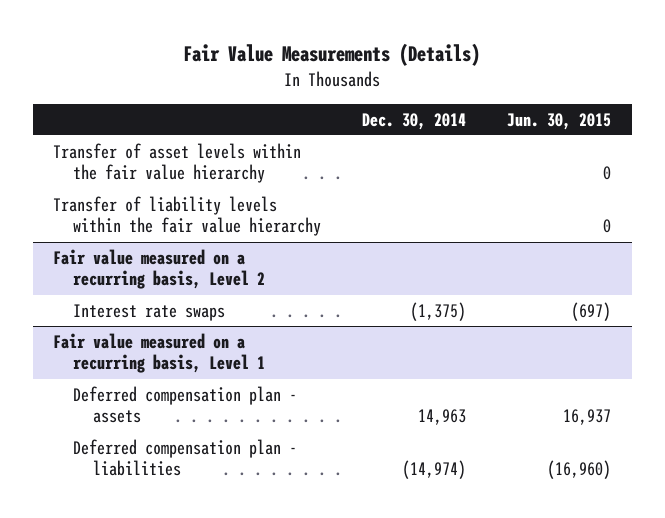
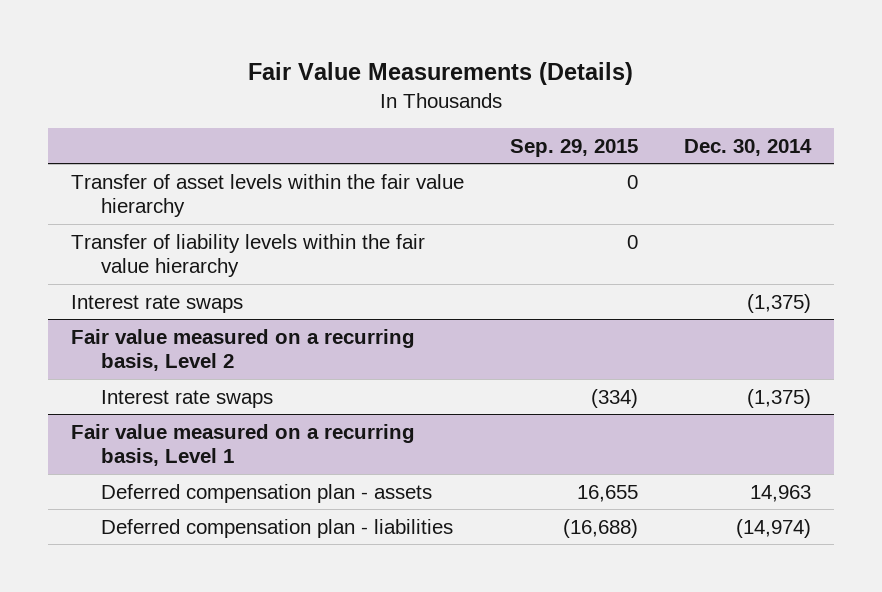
- | Dec. 30, 2014 | Jun. 30, 2015
+ | Sep. 29, 2015 | Dec. 30, 2014
+ Interest rate swaps | | (1,375)

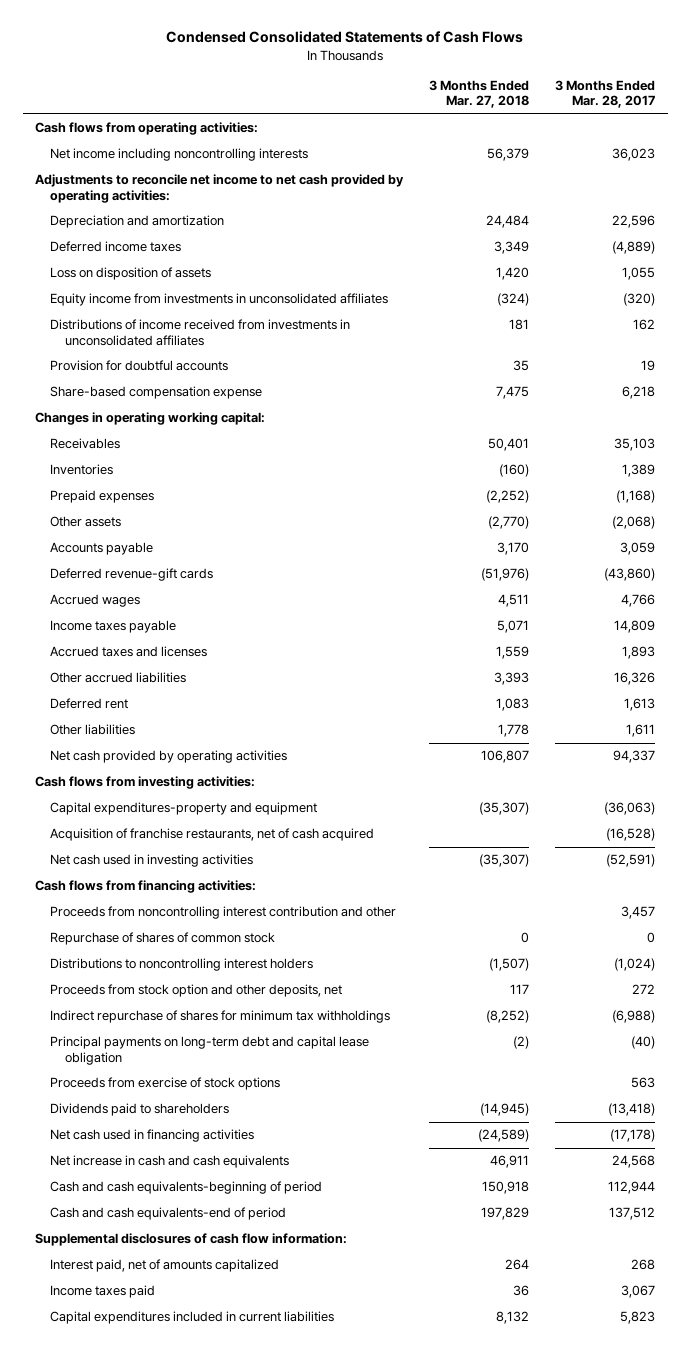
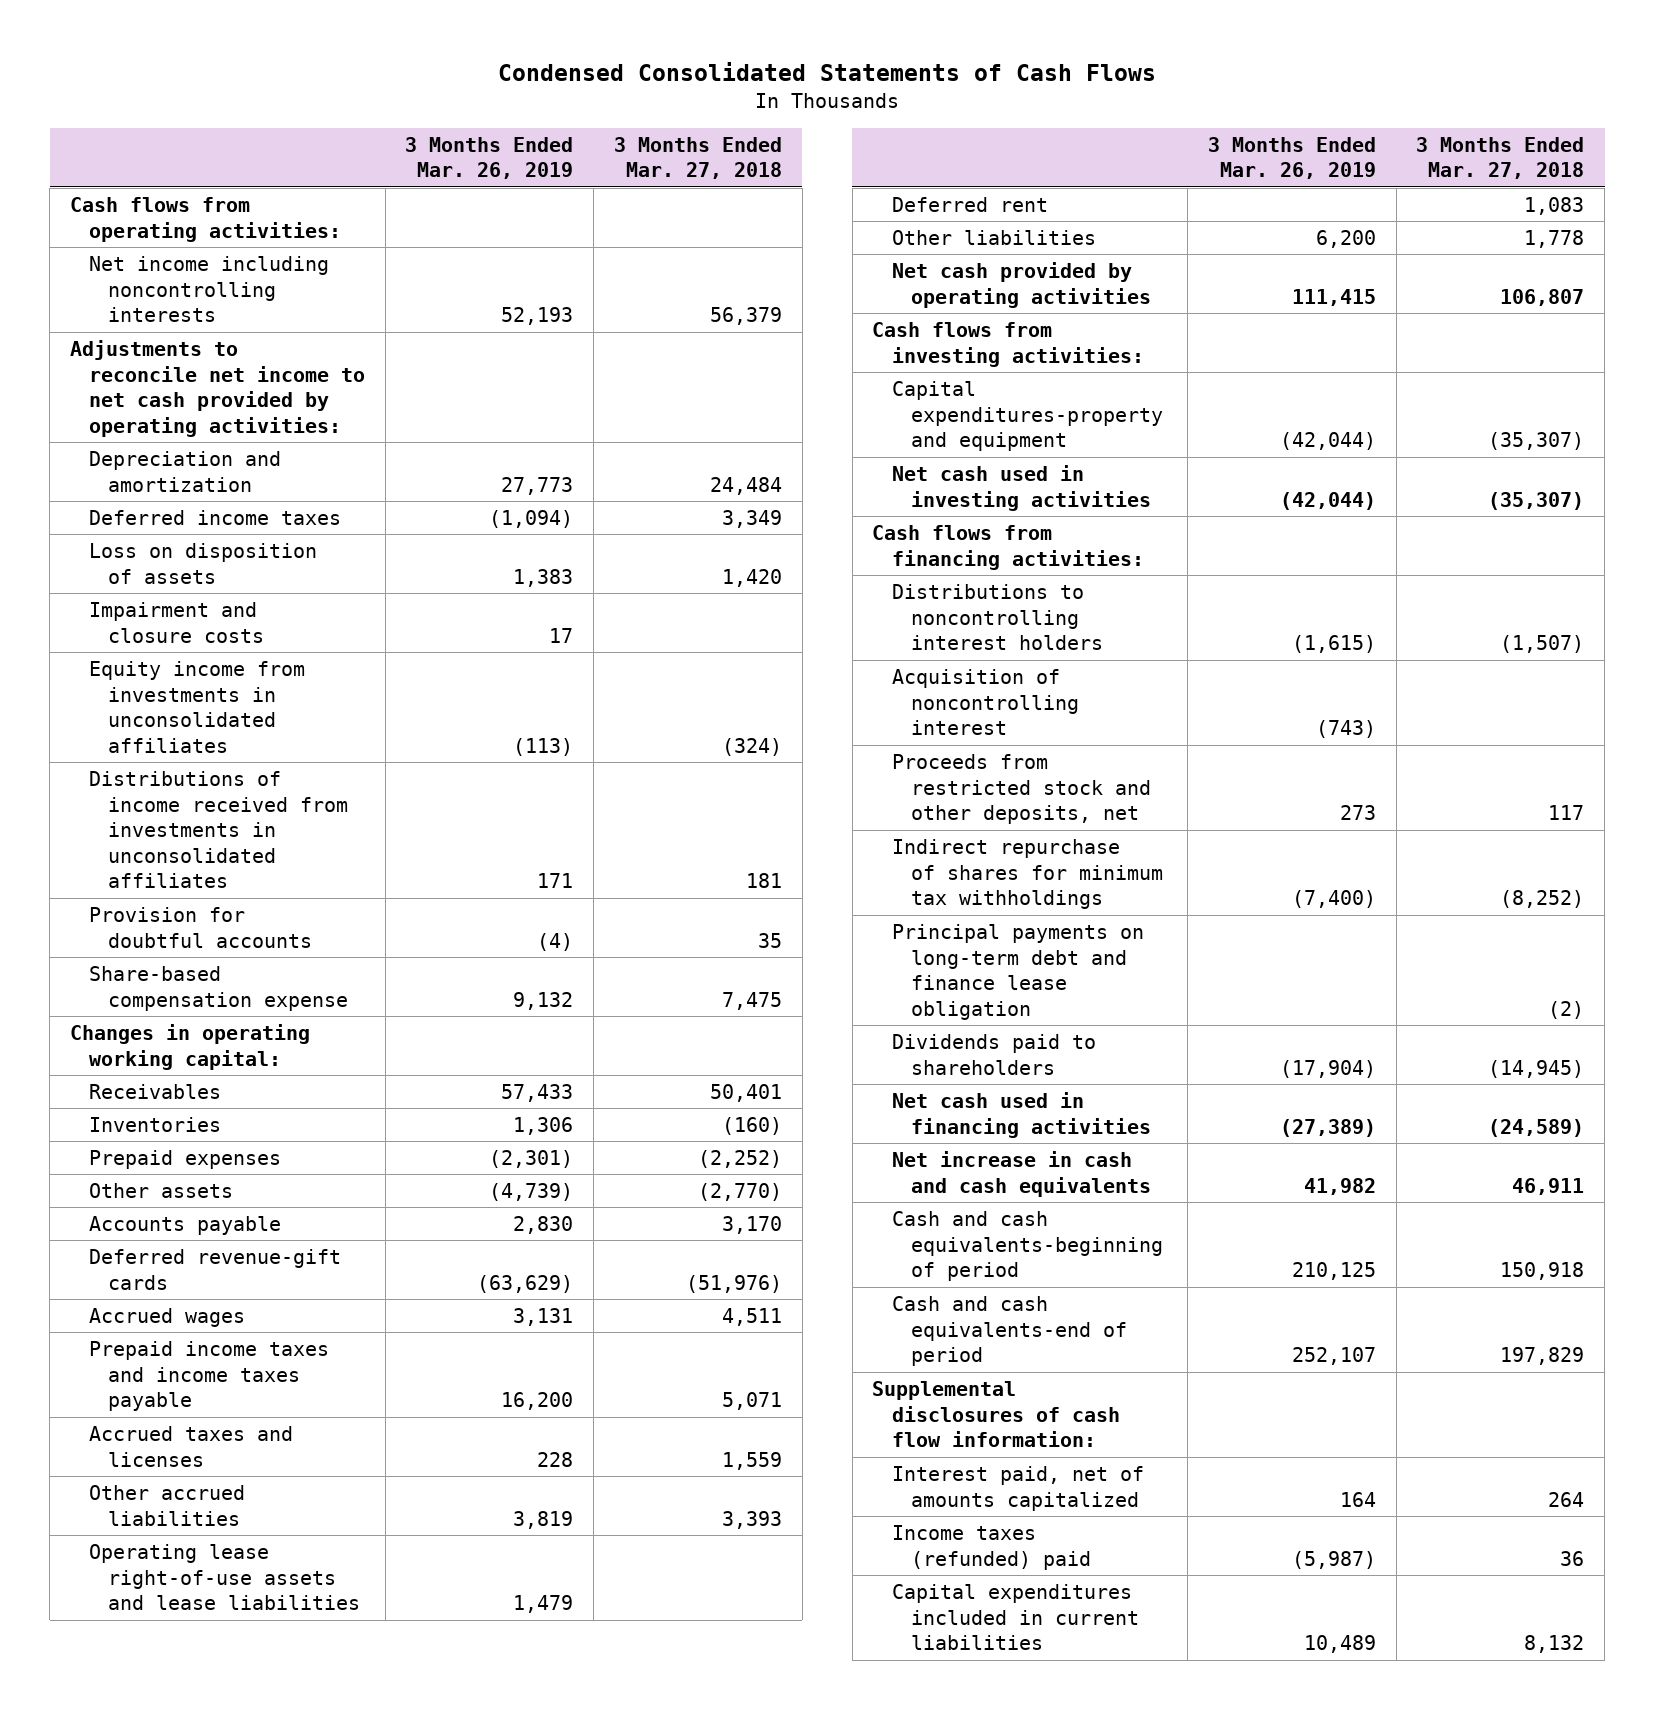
- | 3 Months Ended Mar. 27, 2018 | 3 Months Ended Mar. 28, 2017
+ | 3 Months Ended Mar. 26, 2019 | 3 Months Ended Mar. 27, 2018
+ Impairment and closure costs | 17 |
- Income taxes payable | 5,071 | 14,809
+ Prepaid income taxes and income taxes payable | 16,200 | 5,071
+ Operating lease right-of-use assets and lease liabilities | 1,479 |
- Acquisition of franchise restaurants, net of cash acquired | | (16,528)
- Proceeds from noncontrolling interest contribution and other | | 3,457
- Repurchase of shares of common stock | 0 | 0
- Proceeds from stock option and other deposits, net | 117 | 272
+ Acquisition of noncontrolling interest | (743) |
+ Proceeds from restricted stock and other deposits, net | 273 | 117
- Principal payments on long-term debt and capital lease obligation | (2) | (40)
- Proceeds from exercise of stock options | | 563
+ Principal payments on long-term debt and finance lease obligation | | (2)
- Income taxes paid | 36 | 3,067
+ Income taxes (refunded) paid | (5,987) | 36

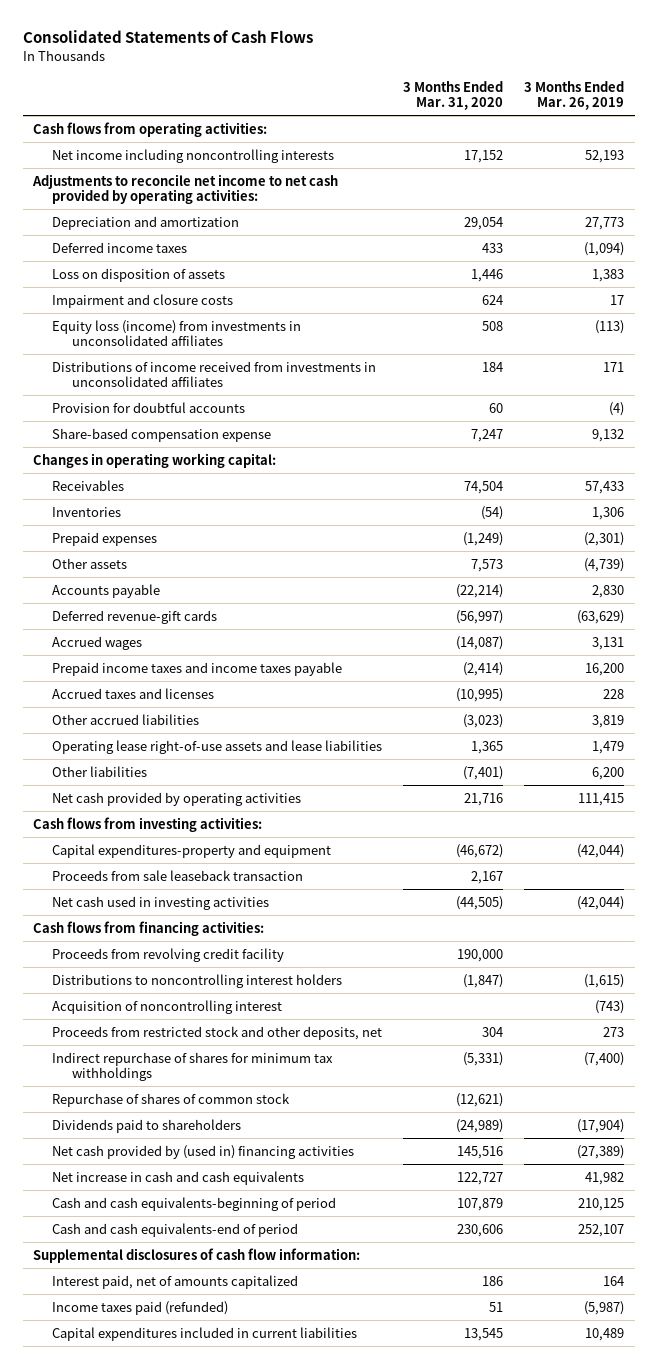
- Condensed Consolidated Statements of Cash Flows
+ Consolidated Statements of Cash Flows
- | 3 Months Ended Mar. 26, 2019 | 3 Months Ended Mar. 27, 2018
+ | 3 Months Ended Mar. 31, 2020 | 3 Months Ended Mar. 26, 2019
- Equity income from investments in unconsolidated affiliates | (113) | (324)
+ Equity loss (income) from investments in unconsolidated affiliates | 508 | (113)
- Deferred rent | | 1,083
+ Proceeds from sale leaseback transaction | 2,167 |
+ Proceeds from revolving credit facility | 190,000 |
- Principal payments on long-term debt and finance lease obligation | | (2)
+ Repurchase of shares of common stock | (12,621) |
- Net cash used in financing activities | (27,389) | (24,589)
+ Net cash provided by (used in) financing activities | 145,516 | (27,389)
- Income taxes (refunded) paid | (5,987) | 36
+ Income taxes paid (refunded) | 51 | (5,987)

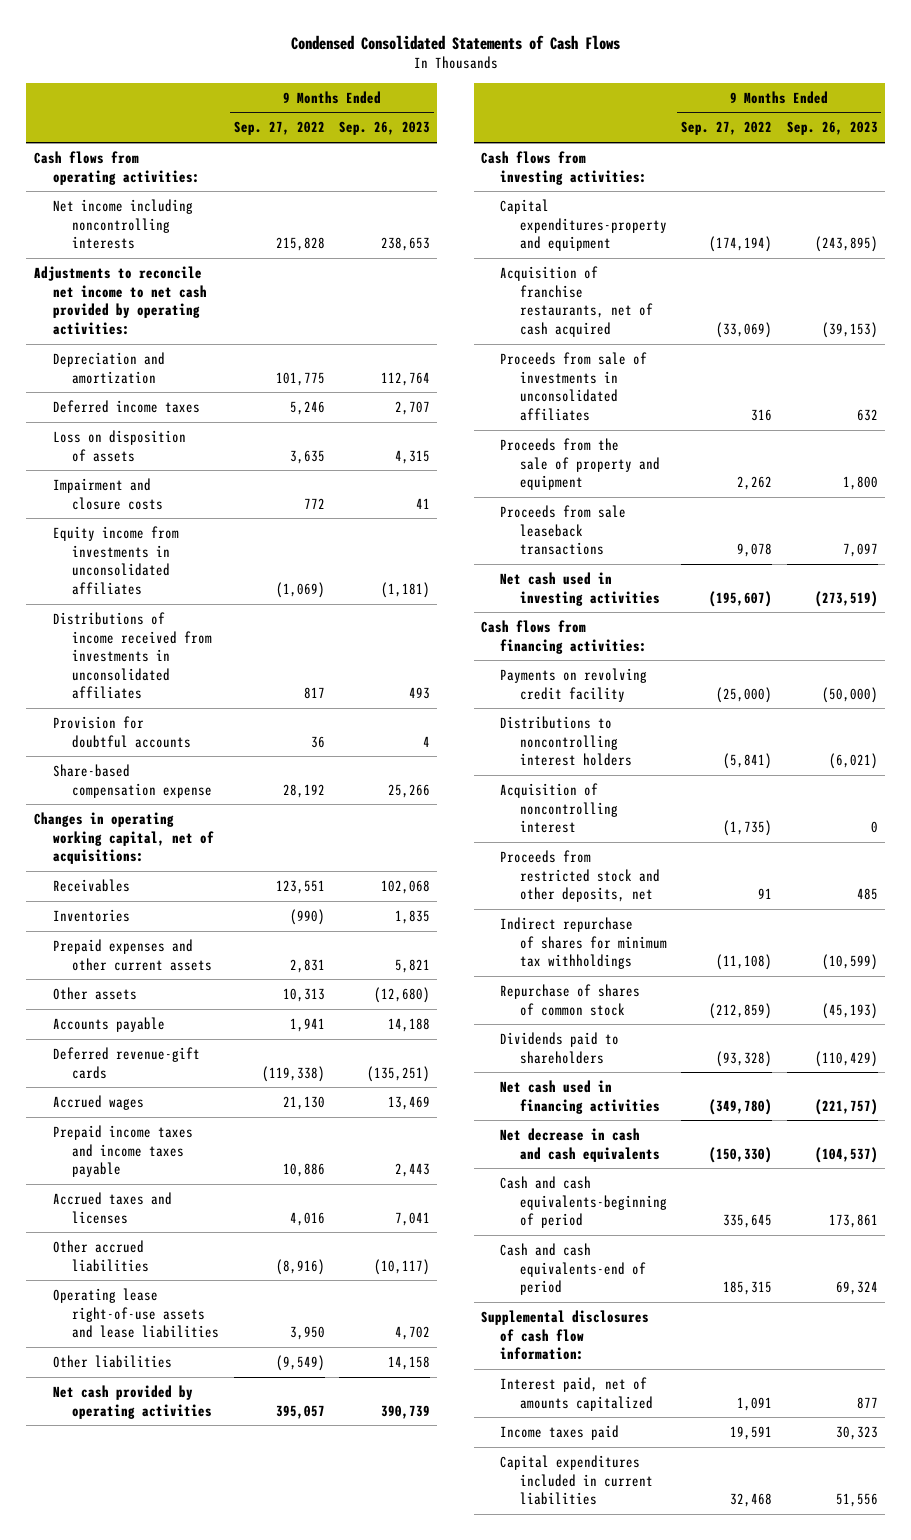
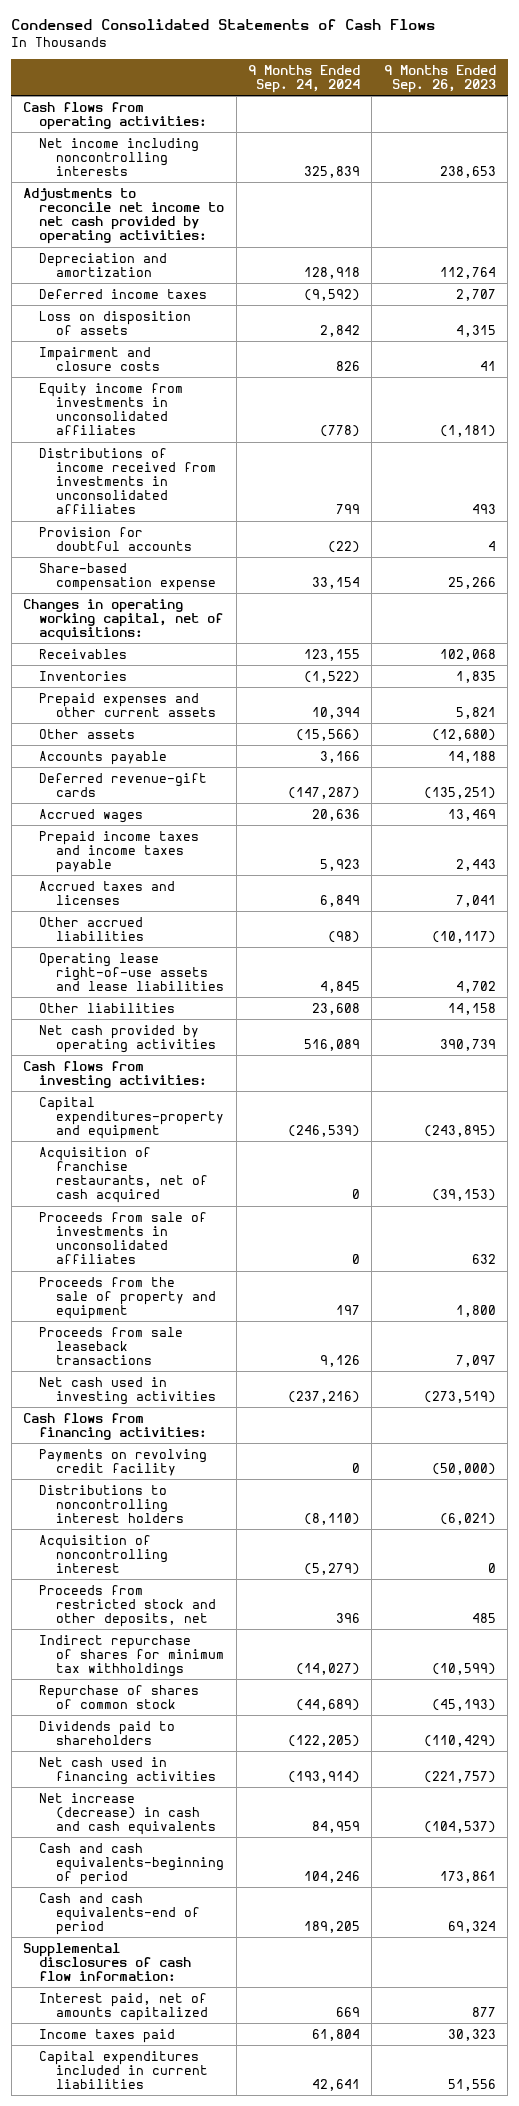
- | 9 Months Ended Sep. 27, 2022 | 9 Months Ended Sep. 26, 2023
+ | 9 Months Ended Sep. 24, 2024 | 9 Months Ended Sep. 26, 2023
- Net decrease in cash and cash equivalents | (150,330) | (104,537)
+ Net increase (decrease) in cash and cash equivalents | 84,959 | (104,537)

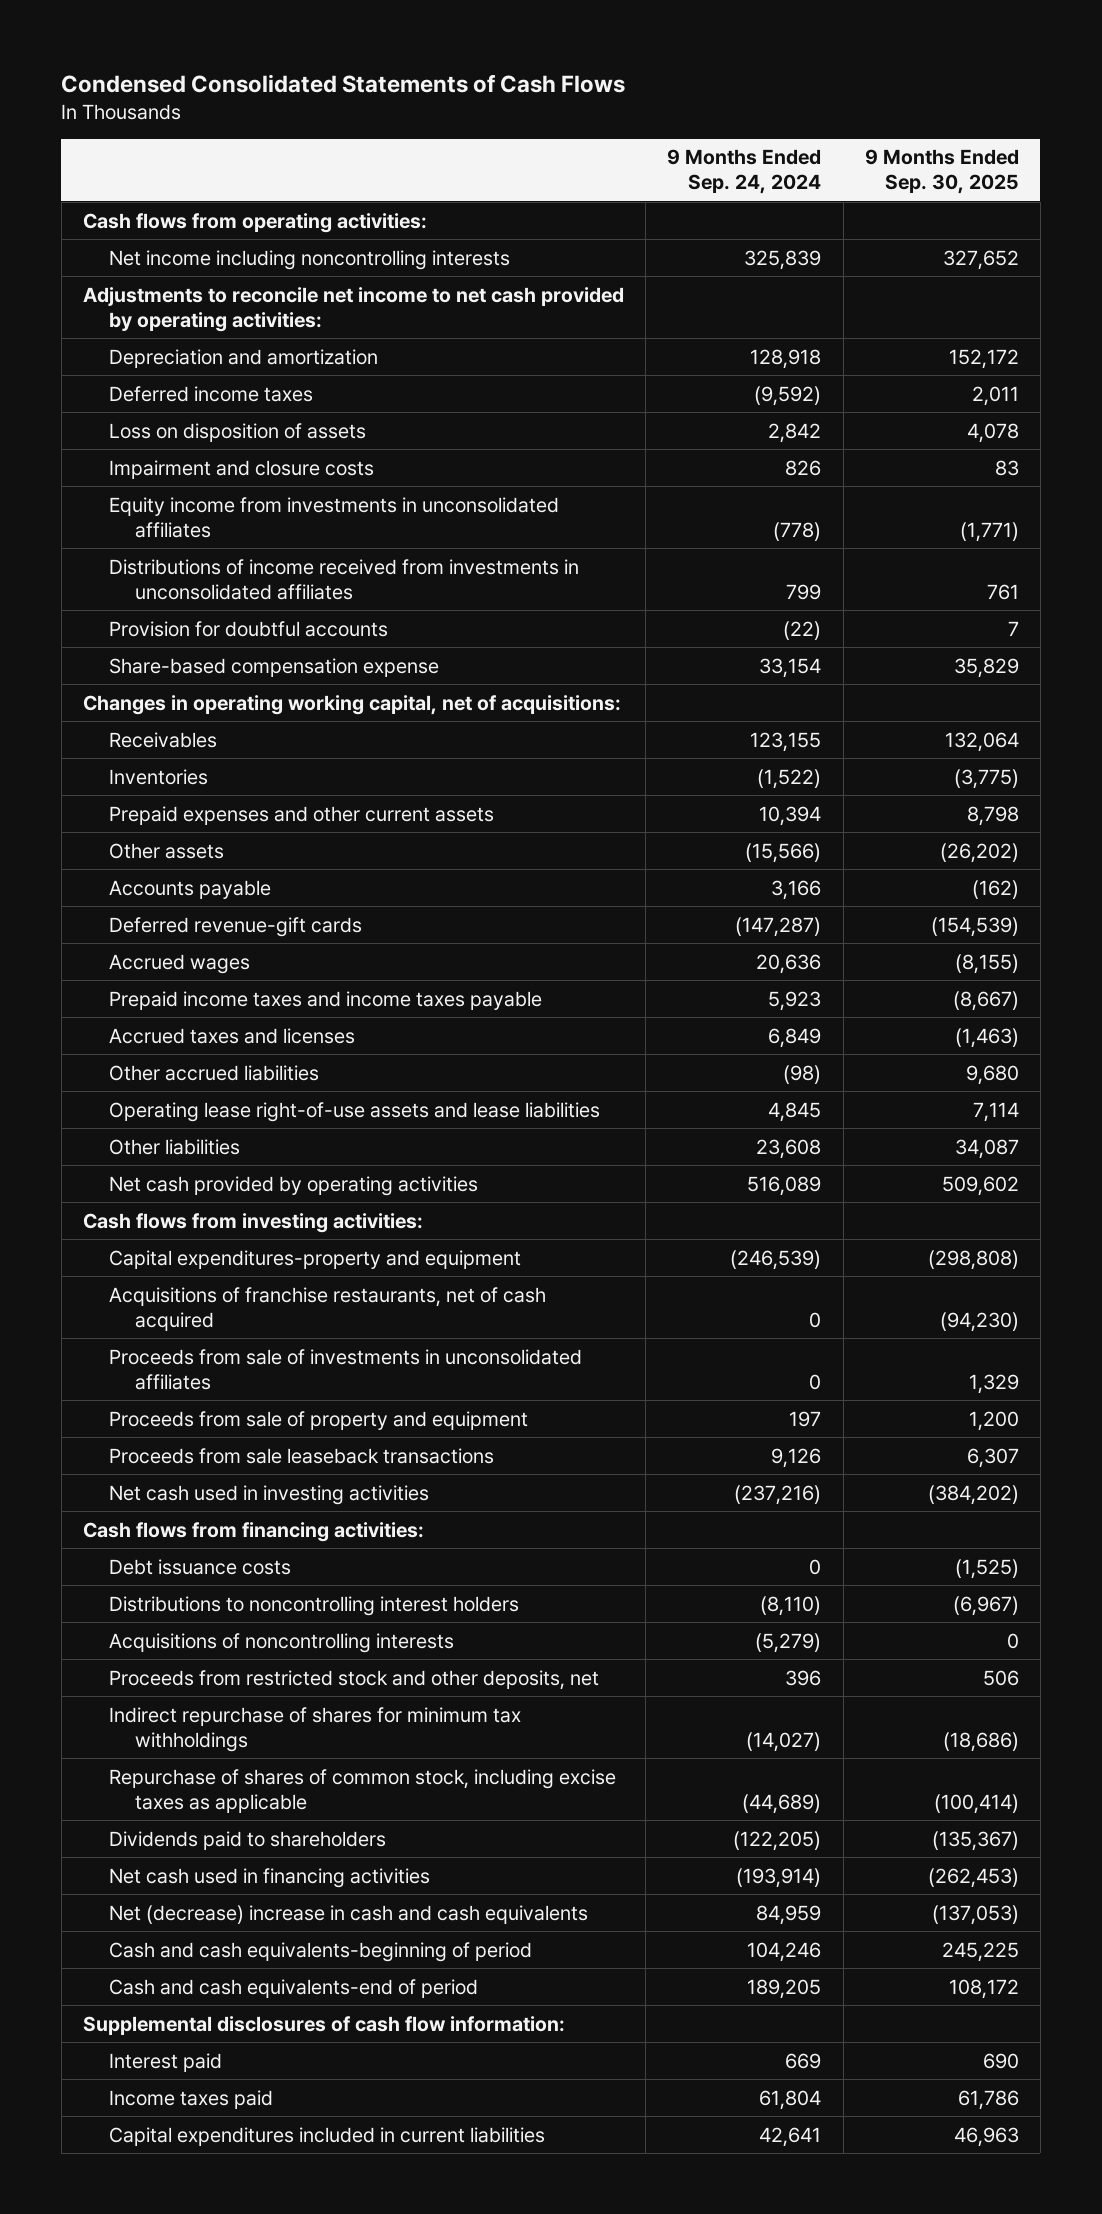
- | 9 Months Ended Sep. 24, 2024 | 9 Months Ended Sep. 26, 2023
+ | 9 Months Ended Sep. 24, 2024 | 9 Months Ended Sep. 30, 2025
- Acquisition of franchise restaurants, net of cash acquired | 0 | (39,153)
+ Acquisitions of franchise restaurants, net of cash acquired | 0 | (94,230)
- Proceeds from the sale of property and equipment | 197 | 1,800
+ Proceeds from sale of property and equipment | 197 | 1,200
- Payments on revolving credit facility | 0 | (50,000)
+ Debt issuance costs | 0 | (1,525)
- Acquisition of noncontrolling interest | (5,279) | 0
+ Acquisitions of noncontrolling interests | (5,279) | 0
- Repurchase of shares of common stock | (44,689) | (45,193)
+ Repurchase of shares of common stock, including excise taxes as applicable | (44,689) | (100,414)
- Net increase (decrease) in cash and cash equivalents | 84,959 | (104,537)
+ Net (decrease) increase in cash and cash equivalents | 84,959 | (137,053)
- Interest paid, net of amounts capitalized | 669 | 877
+ Interest paid | 669 | 690

